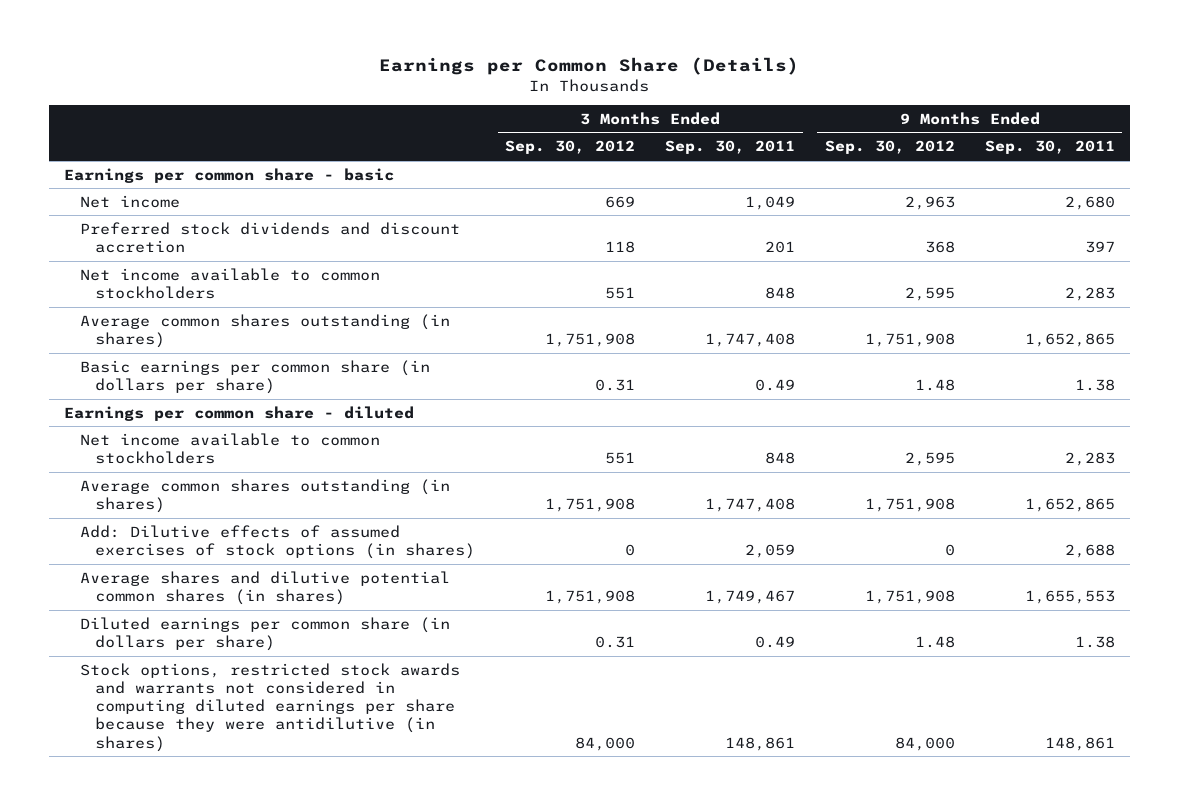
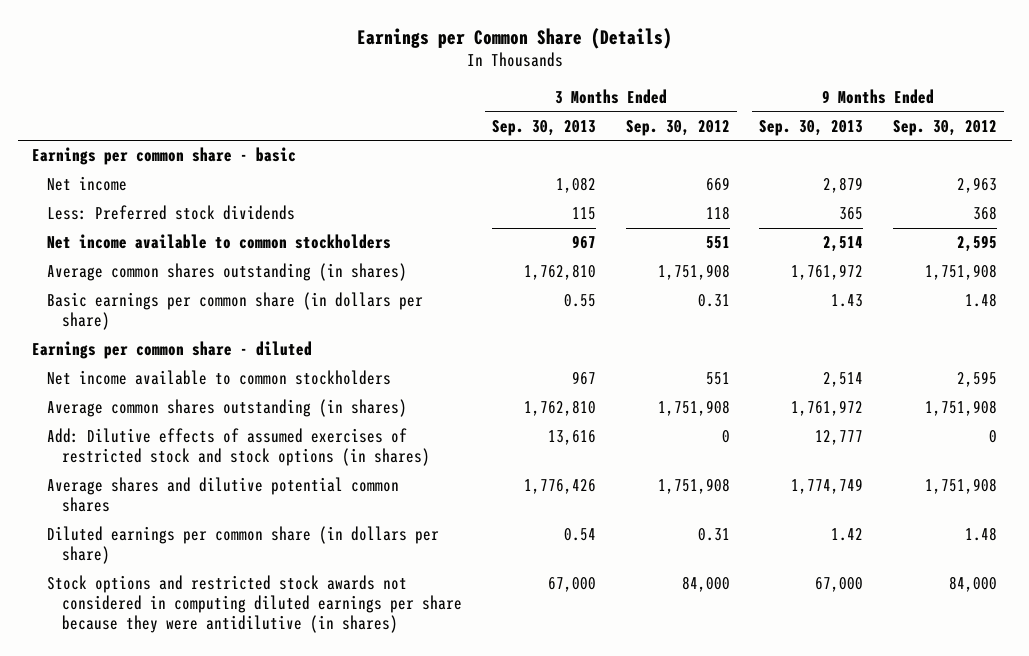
- | 3 Months Ended Sep. 30, 2012 | 3 Months Ended Sep. 30, 2011 | 9 Months Ended Sep. 30, 2012 | 9 Months Ended Sep. 30, 2011
+ | 3 Months Ended Sep. 30, 2013 | 3 Months Ended Sep. 30, 2012 | 9 Months Ended Sep. 30, 2013 | 9 Months Ended Sep. 30, 2012
- Preferred stock dividends and discount accretion | 118 | 201 | 368 | 397
+ Less: Preferred stock dividends | 115 | 118 | 365 | 368
- Add: Dilutive effects of assumed exercises of stock options (in shares) | 0 | 2,059 | 0 | 2,688
- Average shares and dilutive potential common shares (in shares) | 1,751,908 | 1,749,467 | 1,751,908 | 1,655,553
+ Add: Dilutive effects of assumed exercises of restricted stock and stock options (in shares) | 13,616 | 0 | 12,777 | 0
+ Average shares and dilutive potential common shares | 1,776,426 | 1,751,908 | 1,774,749 | 1,751,908
- Stock options, restricted stock awards and warrants not considered in computing diluted earnings per share because they were antidilutive (in shares) | 84,000 | 148,861 | 84,000 | 148,861
+ Stock options and restricted stock awards not considered in computing diluted earnings per share because they were antidilutive (in shares) | 67,000 | 84,000 | 67,000 | 84,000

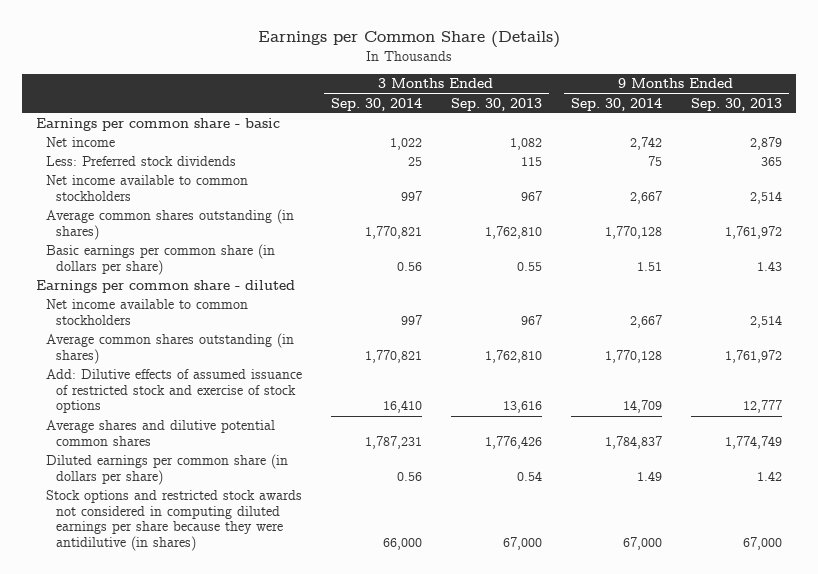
- | 3 Months Ended Sep. 30, 2013 | 3 Months Ended Sep. 30, 2012 | 9 Months Ended Sep. 30, 2013 | 9 Months Ended Sep. 30, 2012
+ | 3 Months Ended Sep. 30, 2014 | 3 Months Ended Sep. 30, 2013 | 9 Months Ended Sep. 30, 2014 | 9 Months Ended Sep. 30, 2013
- Add: Dilutive effects of assumed exercises of restricted stock and stock options (in shares) | 13,616 | 0 | 12,777 | 0
+ Add: Dilutive effects of assumed issuance of restricted stock and exercise of stock options | 16,410 | 13,616 | 14,709 | 12,777

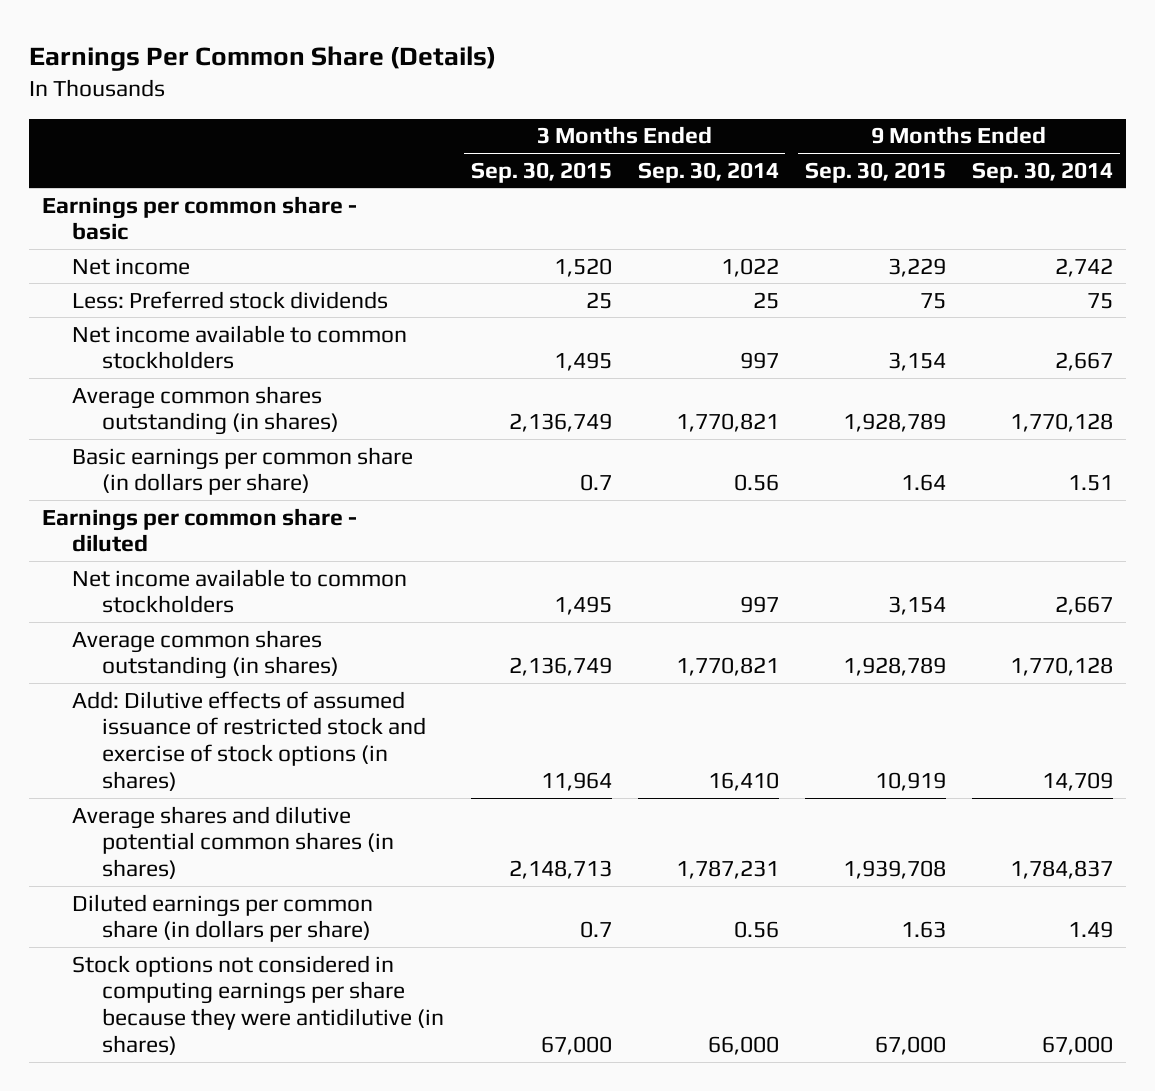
- Earnings per Common Share (Details)
+ Earnings Per Common Share (Details)
- | 3 Months Ended Sep. 30, 2014 | 3 Months Ended Sep. 30, 2013 | 9 Months Ended Sep. 30, 2014 | 9 Months Ended Sep. 30, 2013
+ | 3 Months Ended Sep. 30, 2015 | 3 Months Ended Sep. 30, 2014 | 9 Months Ended Sep. 30, 2015 | 9 Months Ended Sep. 30, 2014
- Add: Dilutive effects of assumed issuance of restricted stock and exercise of stock options | 16,410 | 13,616 | 14,709 | 12,777
- Average shares and dilutive potential common shares | 1,787,231 | 1,776,426 | 1,784,837 | 1,774,749
+ Add: Dilutive effects of assumed issuance of restricted stock and exercise of stock options (in shares) | 11,964 | 16,410 | 10,919 | 14,709
+ Average shares and dilutive potential common shares (in shares) | 2,148,713 | 1,787,231 | 1,939,708 | 1,784,837
- Stock options and restricted stock awards not considered in computing diluted earnings per share because they were antidilutive (in shares) | 66,000 | 67,000 | 67,000 | 67,000
+ Stock options not considered in computing earnings per share because they were antidilutive (in shares) | 67,000 | 66,000 | 67,000 | 67,000

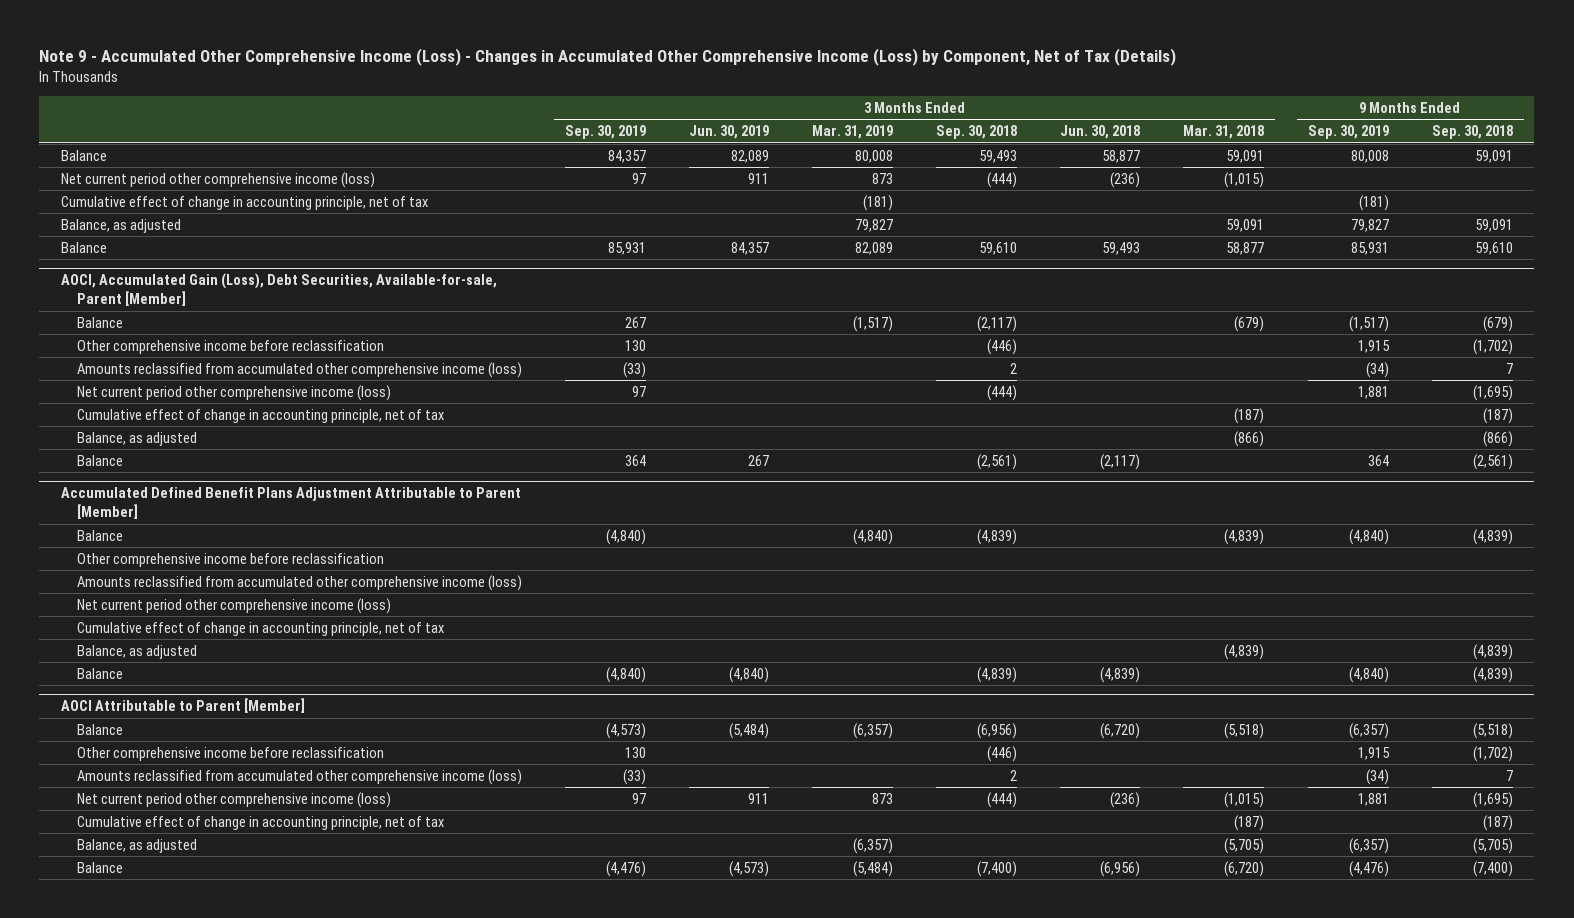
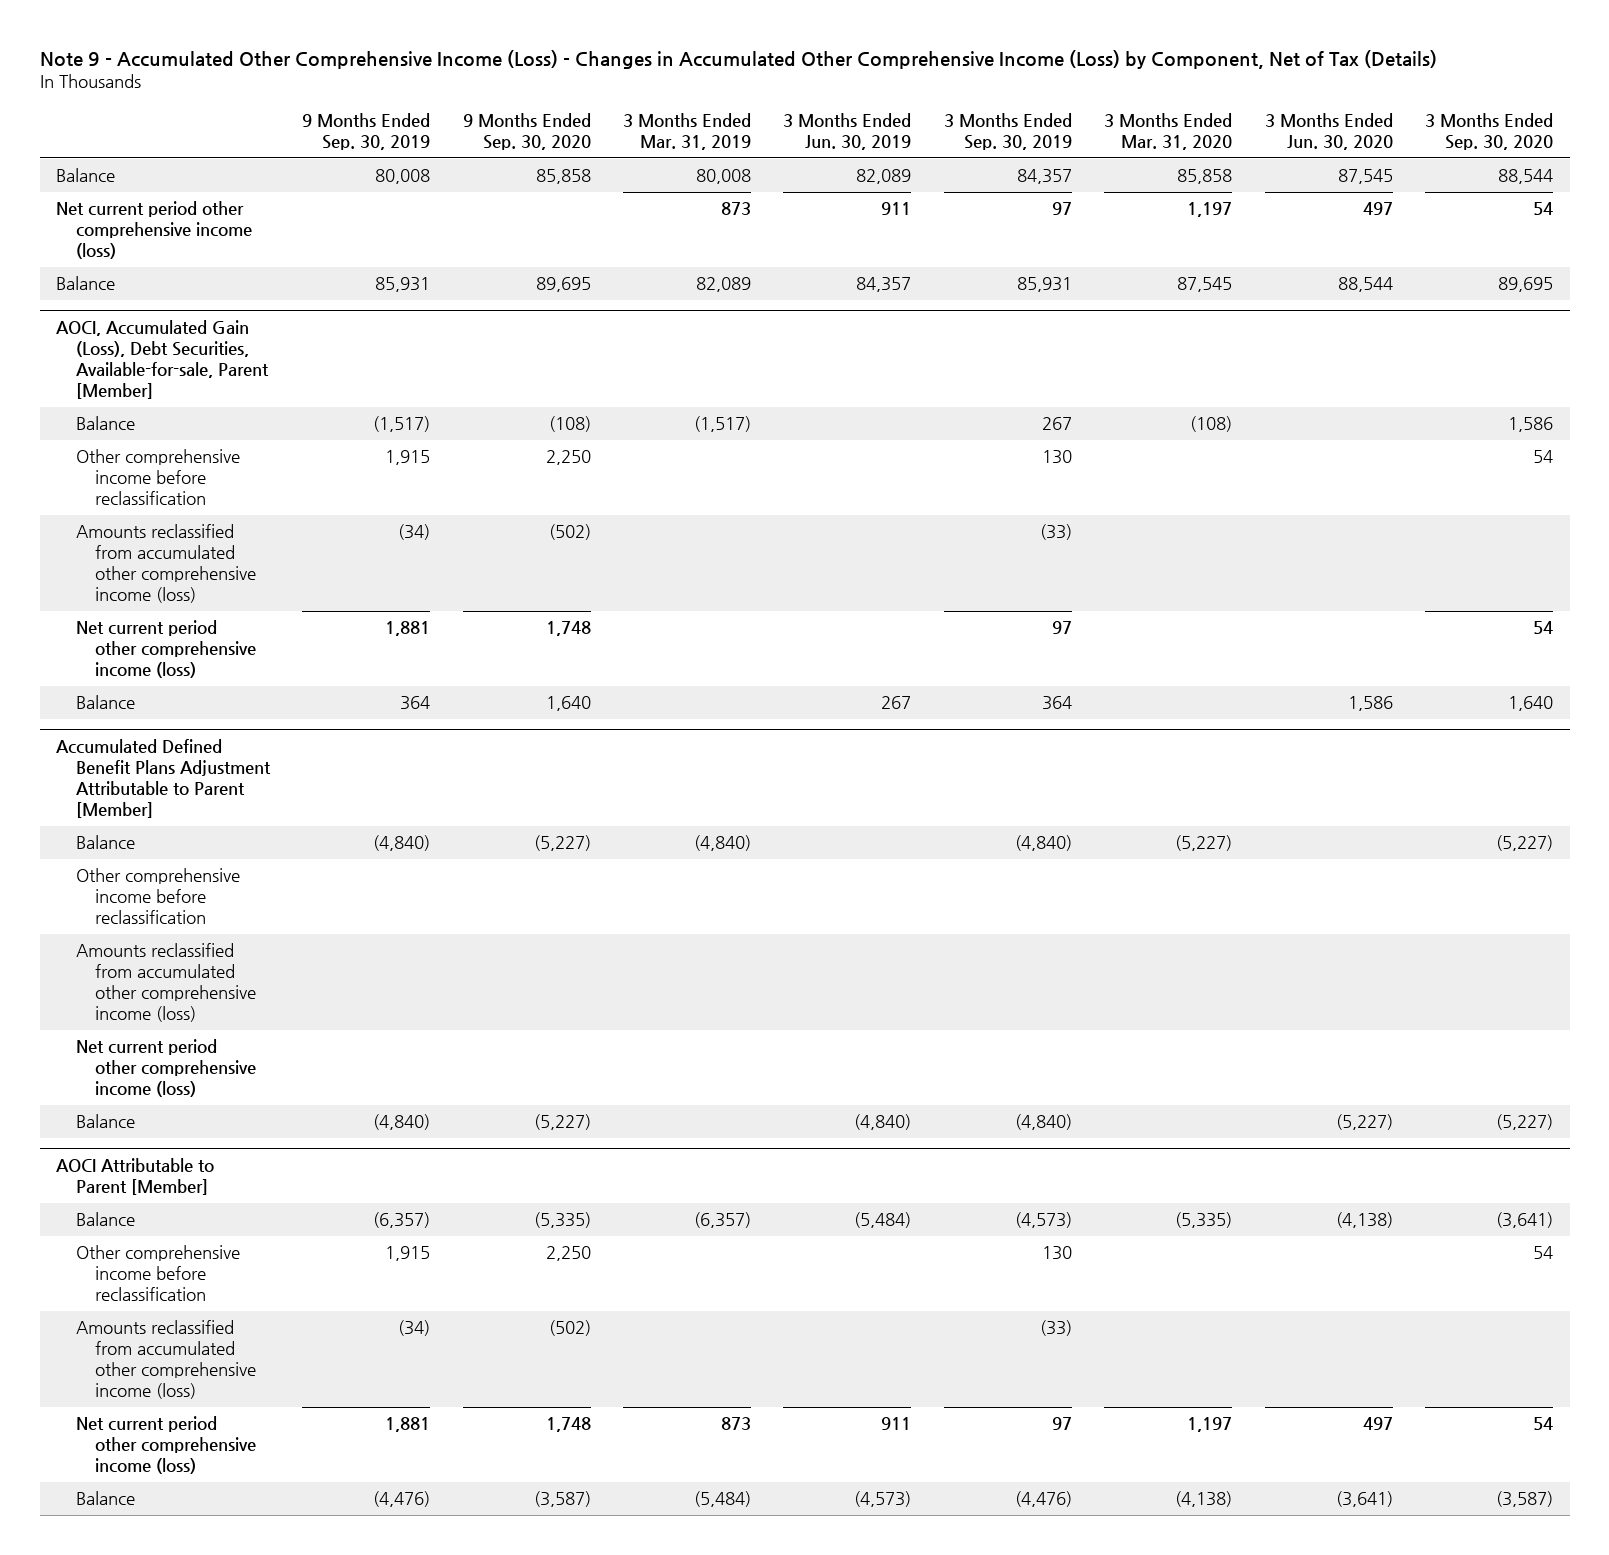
- | 3 Months Ended Sep. 30, 2019 | 3 Months Ended Jun. 30, 2019 | 3 Months Ended Mar. 31, 2019 | 3 Months Ended Sep. 30, 2018 | 3 Months Ended Jun. 30, 2018 | 3 Months Ended Mar. 31, 2018 | 9 Months Ended Sep. 30, 2019 | 9 Months Ended Sep. 30, 2018
+ | 9 Months Ended Sep. 30, 2019 | 9 Months Ended Sep. 30, 2020 | 3 Months Ended Mar. 31, 2019 | 3 Months Ended Jun. 30, 2019 | 3 Months Ended Sep. 30, 2019 | 3 Months Ended Mar. 31, 2020 | 3 Months Ended Jun. 30, 2020 | 3 Months Ended Sep. 30, 2020
- Cumulative effect of change in accounting principle, net of tax | | | (181) | | | | (181) |
- Balance, as adjusted | | | 79,827 | | | 59,091 | 79,827 | 59,091
@ AOCI, Accumulated Gain (Loss), Debt Securities, Available-for-sale, Parent [Member]
- Cumulative effect of change in accounting principle, net of tax | | | | | | (187) | | (187)
- Balance, as adjusted | | | | | | (866) | | (866)
@ Accumulated Defined Benefit Plans Adjustment Attributable to Parent [Member]
- Cumulative effect of change in accounting principle, net of tax
- Balance, as adjusted | | | | | | (4,839) | | (4,839)
@ AOCI Attributable to Parent [Member]
- Cumulative effect of change in accounting principle, net of tax | | | | | | (187) | | (187)
- Balance, as adjusted | | | (6,357) | | | (5,705) | (6,357) | (5,705)

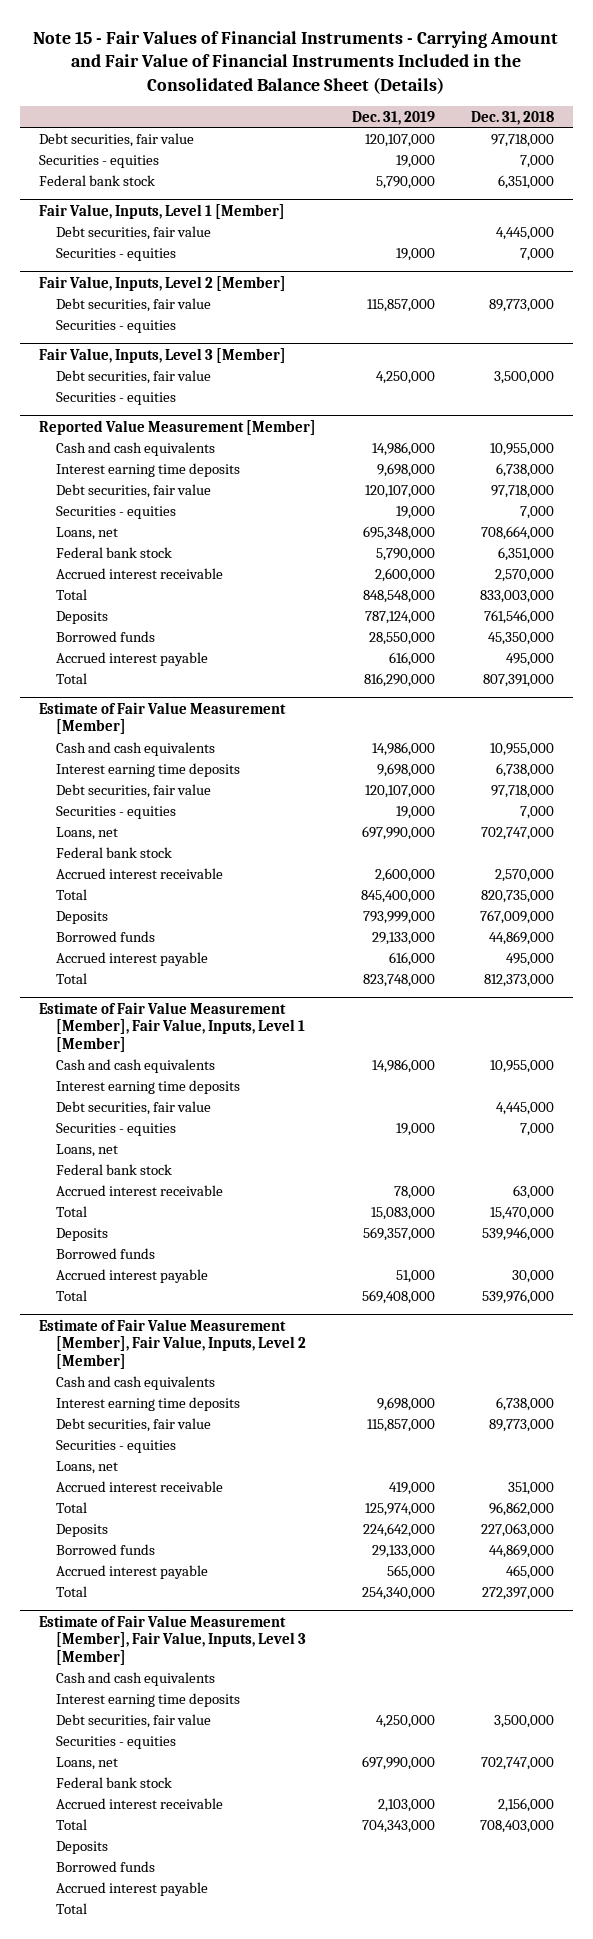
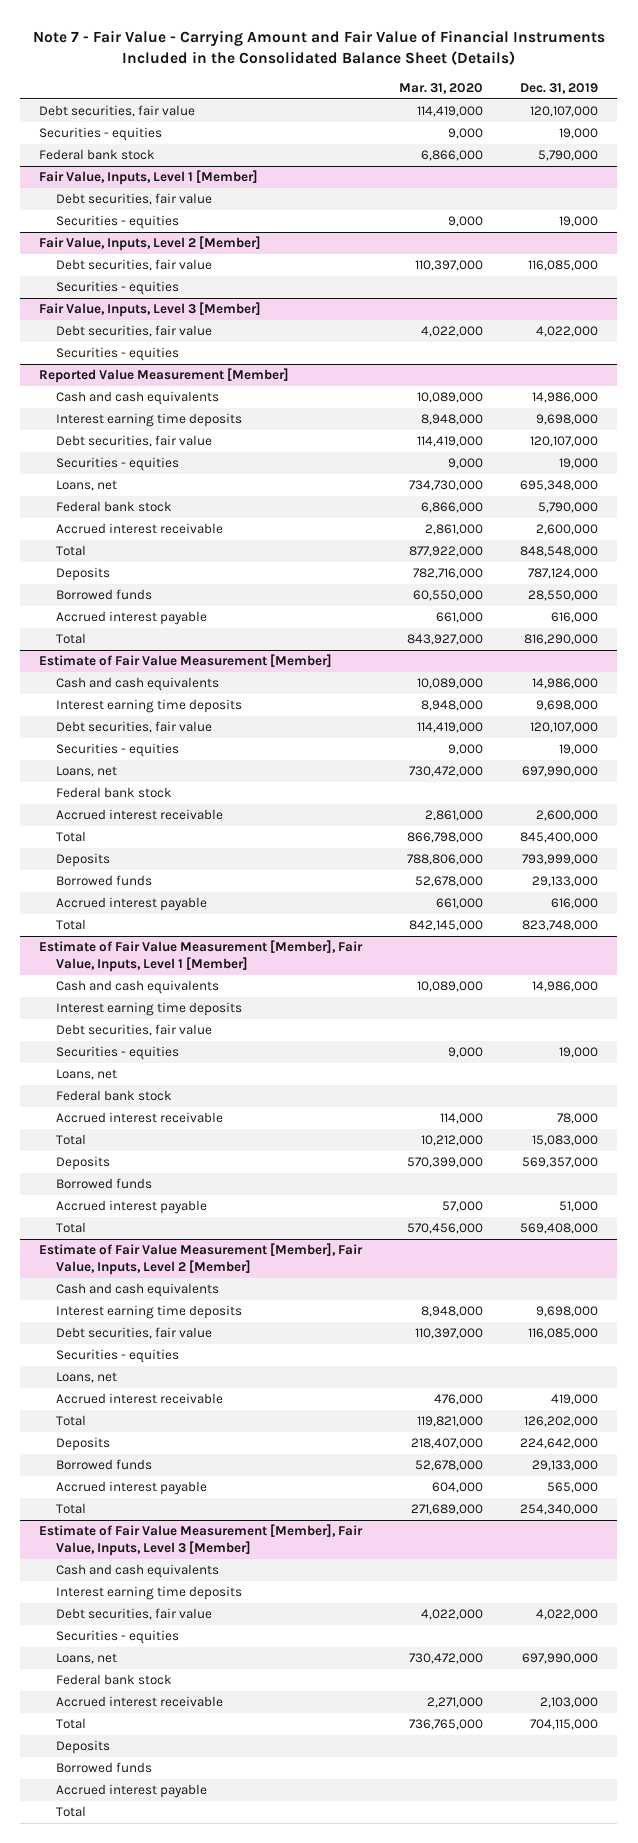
- Note 15 - Fair Values of Financial Instruments - Carrying Amount and Fair Value of Financial Instruments Included in the Consolidated Balance Sheet (Details)
+ Note 7 - Fair Value - Carrying Amount and Fair Value of Financial Instruments Included in the Consolidated Balance Sheet (Details)
- | Dec. 31, 2019 | Dec. 31, 2018
+ | Mar. 31, 2020 | Dec. 31, 2019
@ Fair Value, Inputs, Level 2 [Member]
- Debt securities, fair value | 115,857,000 | 89,773,000
+ Debt securities, fair value | 110,397,000 | 116,085,000
@ Fair Value, Inputs, Level 3 [Member]
- Debt securities, fair value | 4,250,000 | 3,500,000
+ Debt securities, fair value | 4,022,000 | 4,022,000
@ Estimate of Fair Value Measurement [Member], Fair Value, Inputs, Level 2 [Member]
- Debt securities, fair value | 115,857,000 | 89,773,000
+ Debt securities, fair value | 110,397,000 | 116,085,000
- Total | 125,974,000 | 96,862,000
+ Total | 119,821,000 | 126,202,000
@ Estimate of Fair Value Measurement [Member], Fair Value, Inputs, Level 3 [Member]
- Debt securities, fair value | 4,250,000 | 3,500,000
+ Debt securities, fair value | 4,022,000 | 4,022,000
- Total | 704,343,000 | 708,403,000
+ Total | 736,765,000 | 704,115,000

